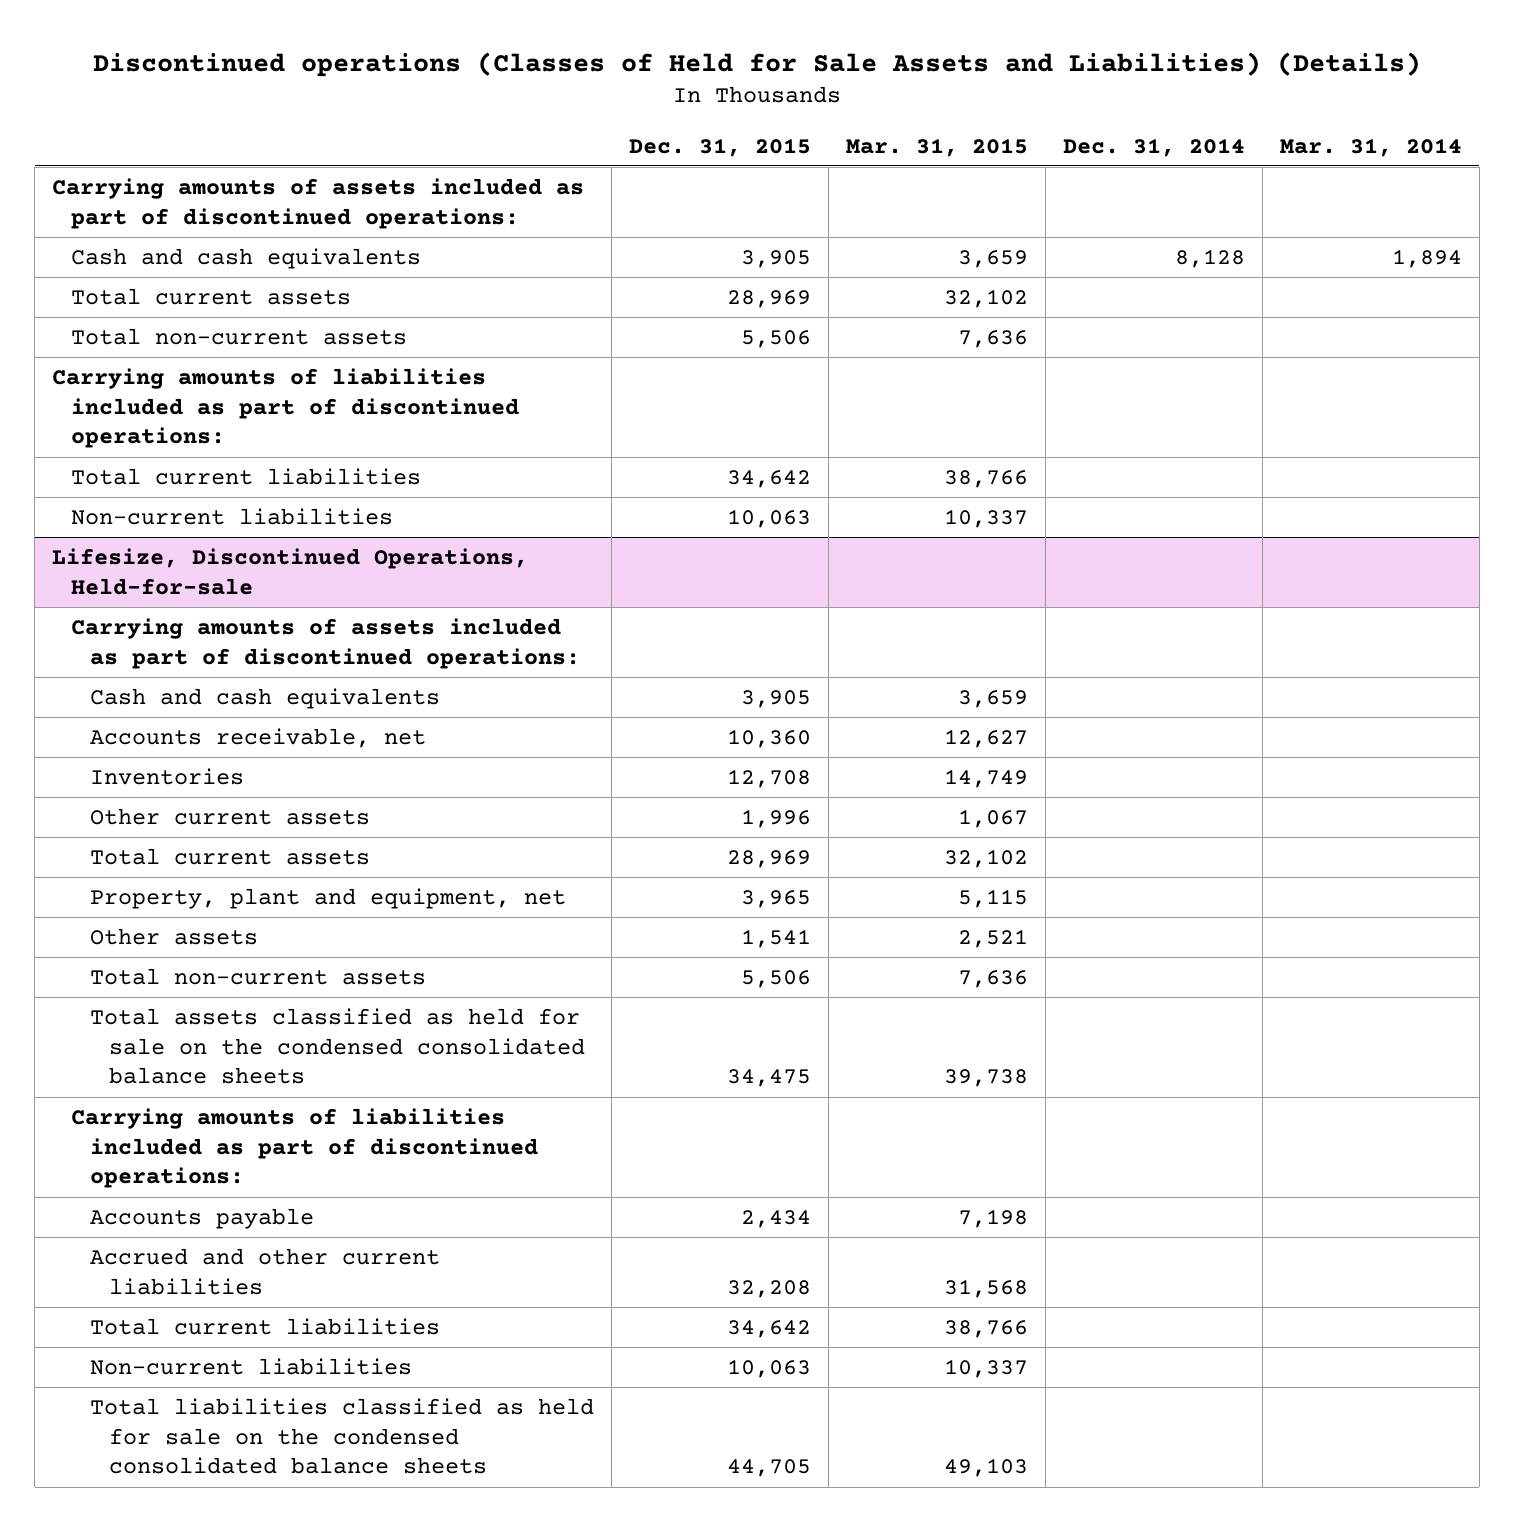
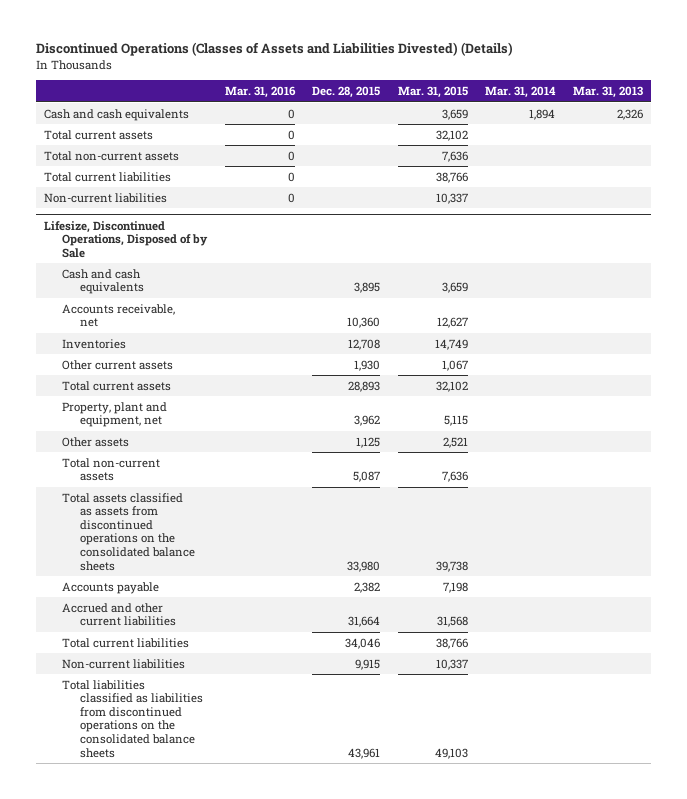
- Discontinued operations (Classes of Held for Sale Assets and Liabilities) (Details)
+ Discontinued Operations (Classes of Assets and Liabilities Divested) (Details)
- | Dec. 31, 2015 | Mar. 31, 2015 | Dec. 31, 2014 | Mar. 31, 2014
+ | Mar. 31, 2016 | Dec. 28, 2015 | Mar. 31, 2015 | Mar. 31, 2014 | Mar. 31, 2013
- Carrying amounts of assets included as part of discontinued operations:
- Carrying amounts of liabilities included as part of discontinued operations:
- Lifesize, Discontinued Operations, Held-for-sale
- Carrying amounts of assets included as part of discontinued operations:
+ Lifesize, Discontinued Operations, Disposed of by Sale
- Total assets classified as held for sale on the condensed consolidated balance sheets | 34,475 | 39,738 | |
- Carrying amounts of liabilities included as part of discontinued operations:
+ Total assets classified as assets from discontinued operations on the consolidated balance sheets | | 33,980 | 39,738 | |
- Total liabilities classified as held for sale on the condensed consolidated balance sheets | 44,705 | 49,103 | |
+ Total liabilities classified as liabilities from discontinued operations on the consolidated balance sheets | | 43,961 | 49,103 | |

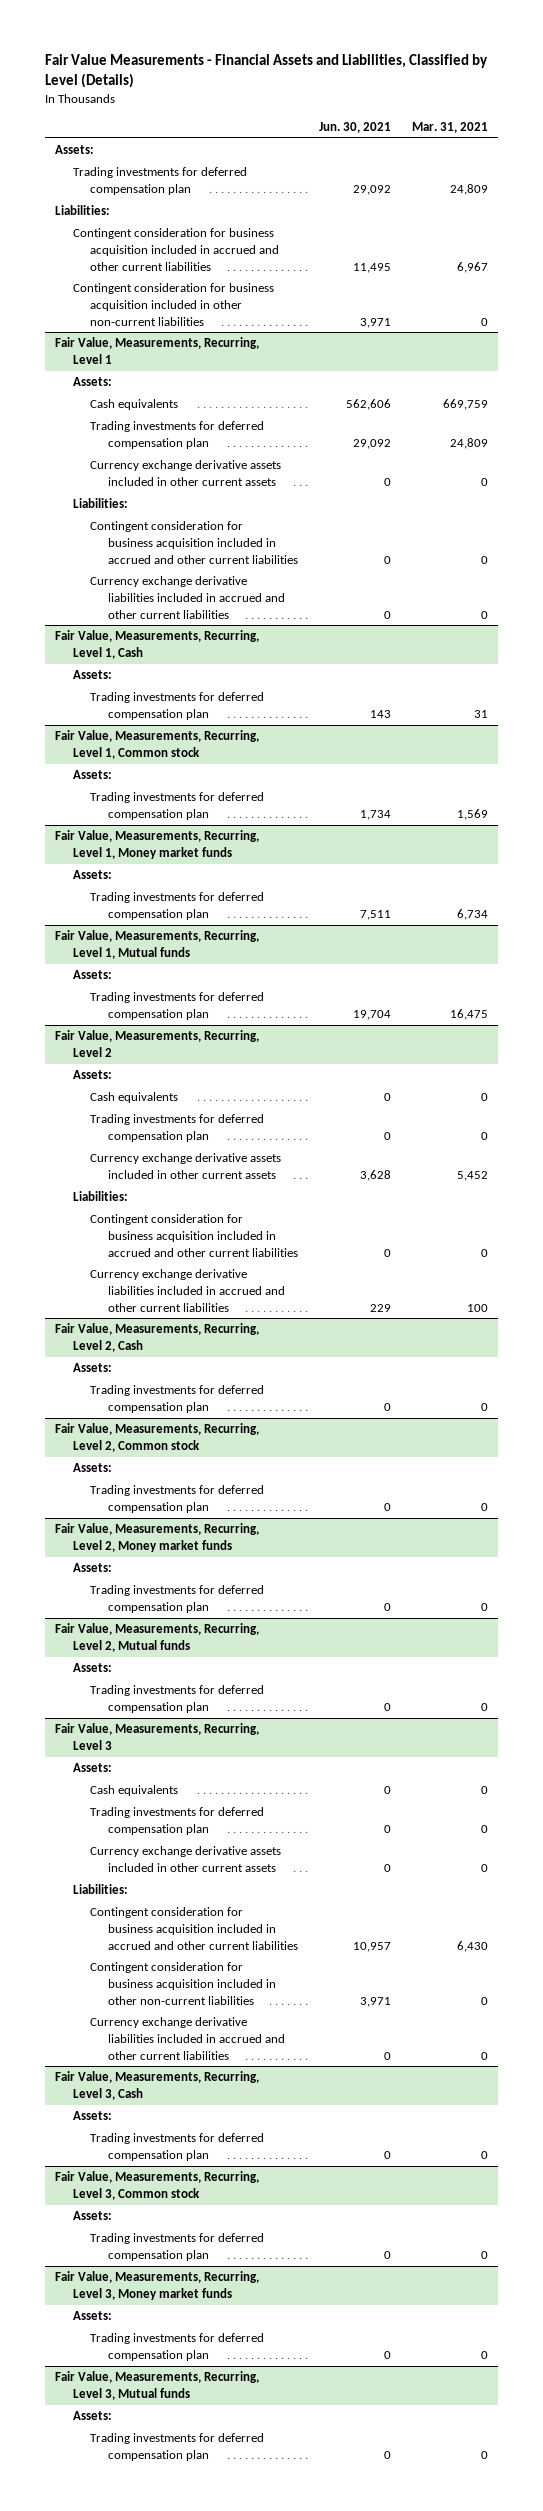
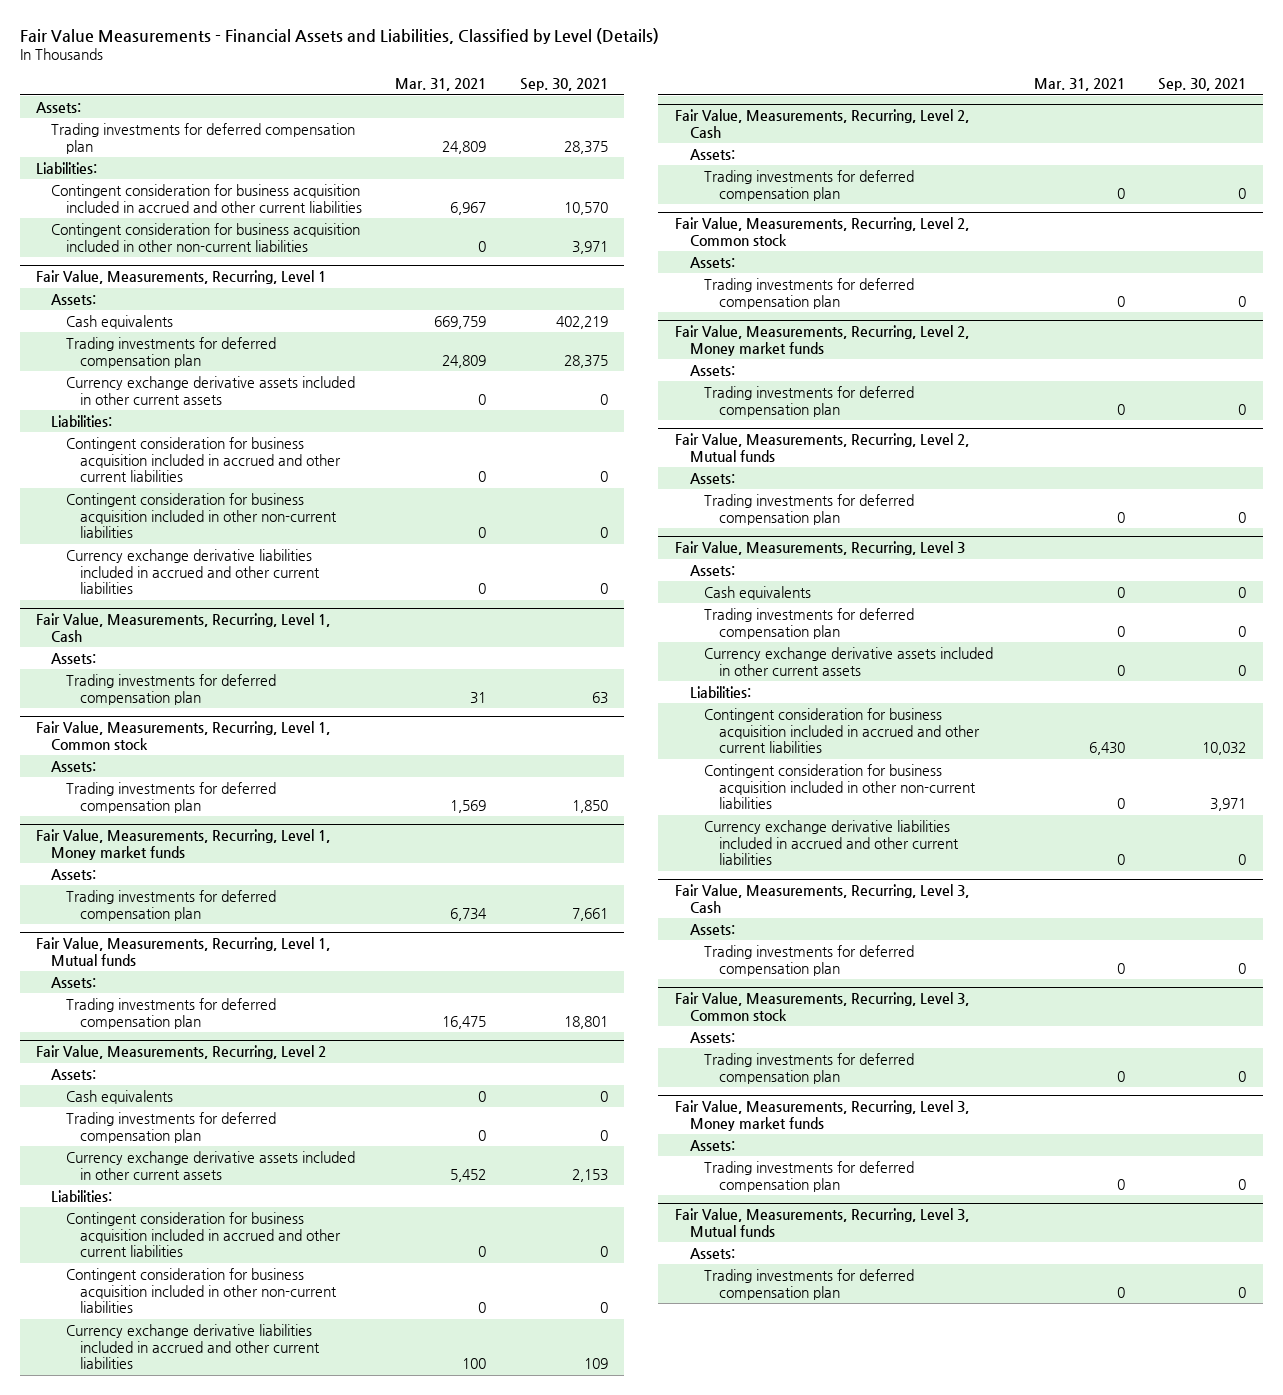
- | Jun. 30, 2021 | Mar. 31, 2021
+ | Mar. 31, 2021 | Sep. 30, 2021
@ Fair Value, Measurements, Recurring, Level 1
+ Contingent consideration for business acquisition included in other non-current liabilities | 0 | 0
@ Fair Value, Measurements, Recurring, Level 2
+ Contingent consideration for business acquisition included in other non-current liabilities | 0 | 0

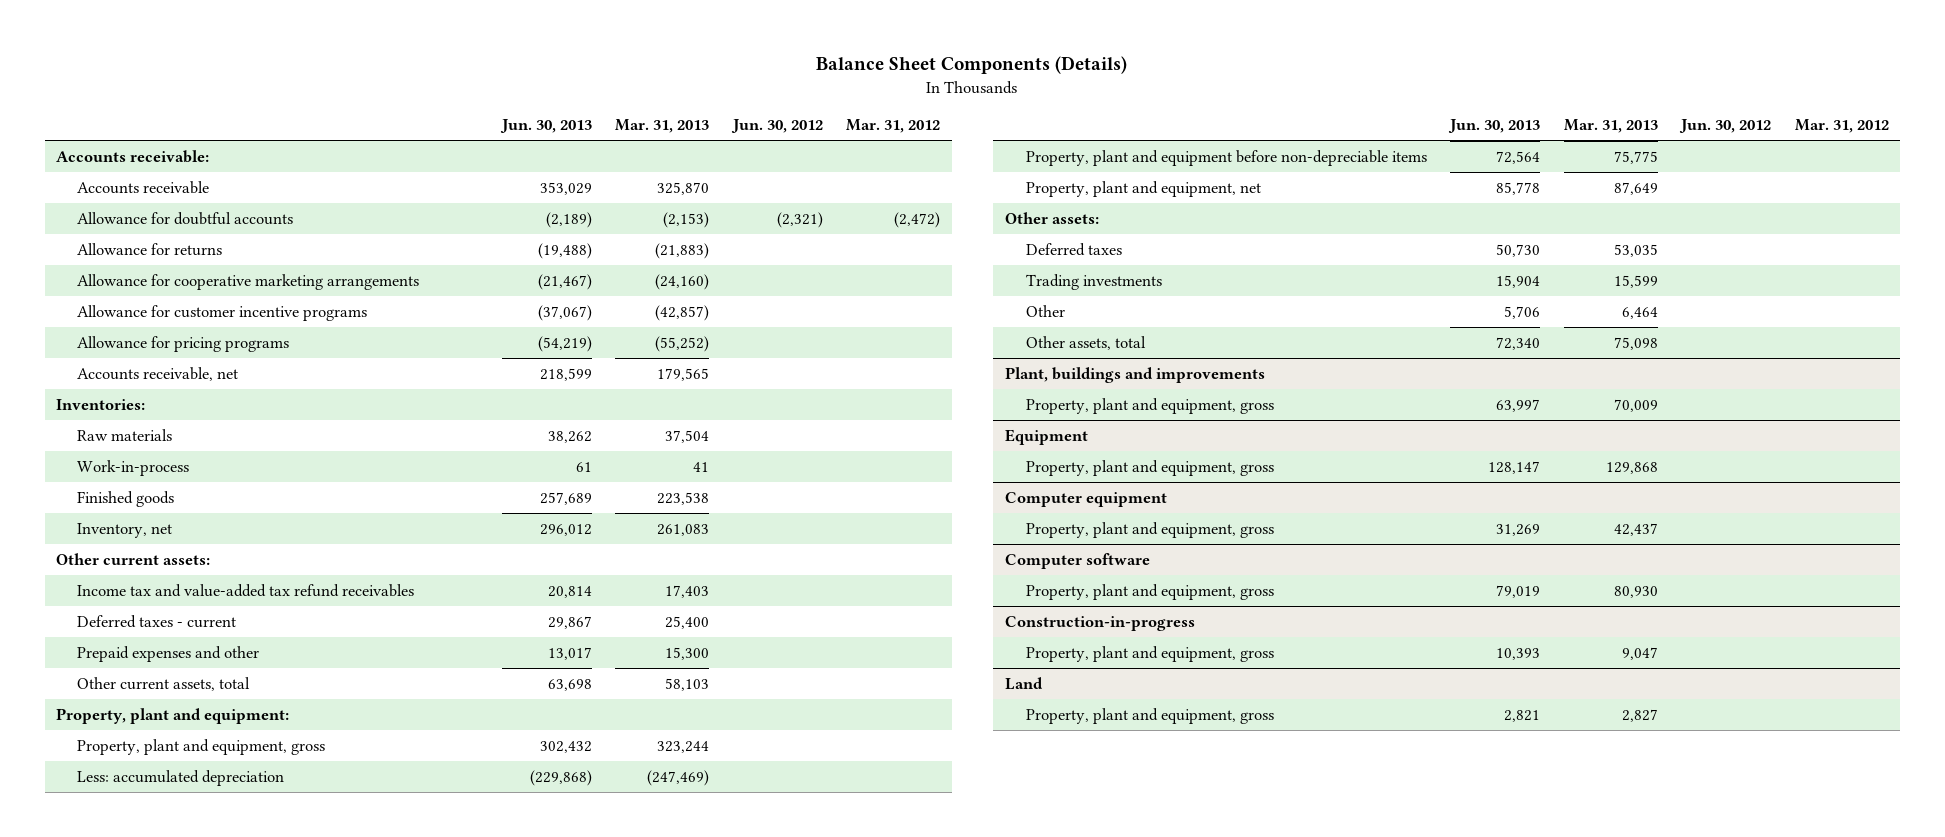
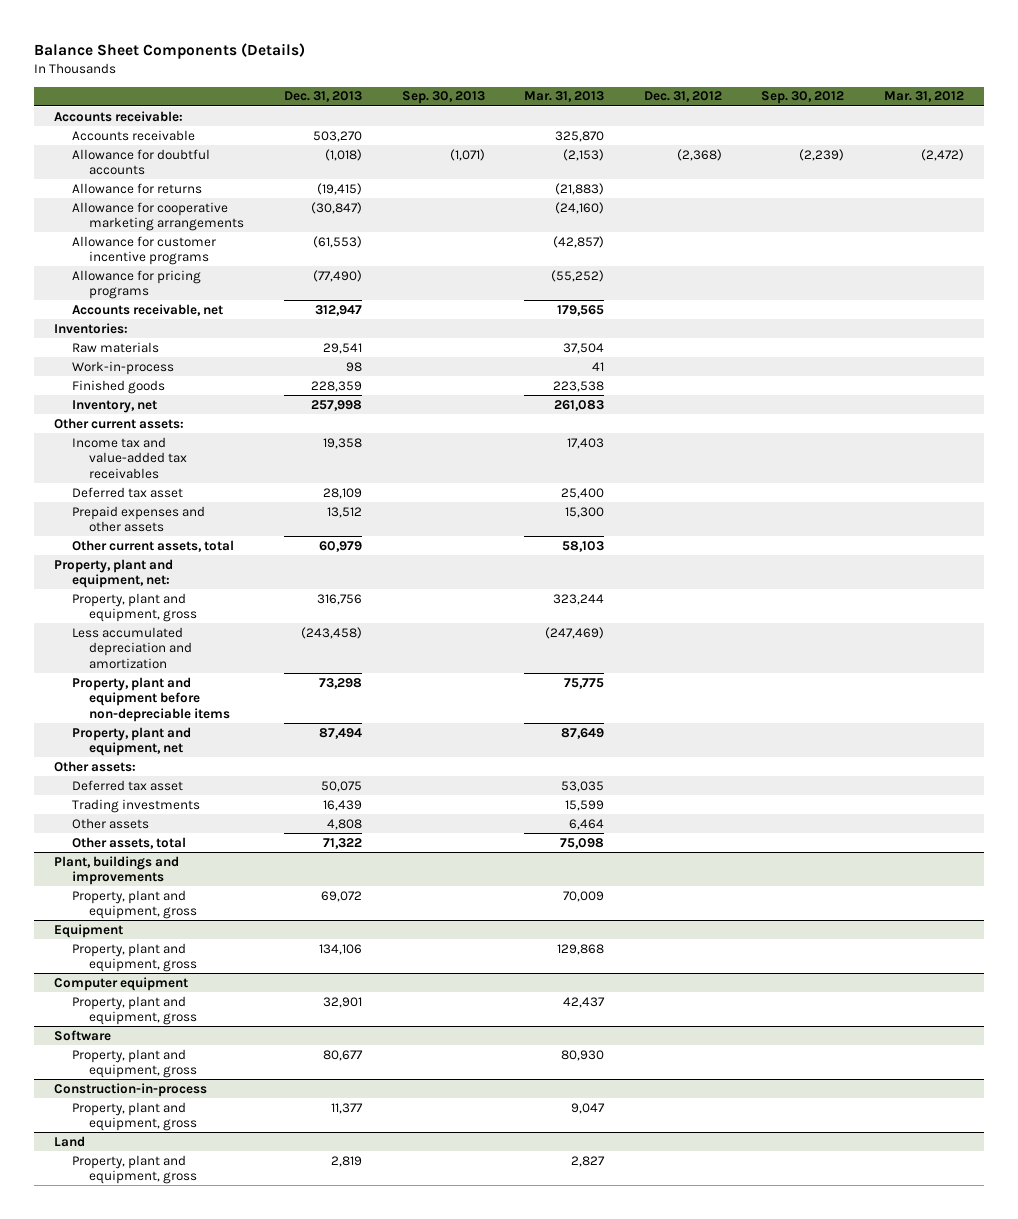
- | Jun. 30, 2013 | Mar. 31, 2013 | Jun. 30, 2012 | Mar. 31, 2012
+ | Dec. 31, 2013 | Sep. 30, 2013 | Mar. 31, 2013 | Dec. 31, 2012 | Sep. 30, 2012 | Mar. 31, 2012
- Income tax and value-added tax refund receivables | 20,814 | 17,403 | |
- Deferred taxes - current | 29,867 | 25,400 | |
- Prepaid expenses and other | 13,017 | 15,300 | |
+ Income tax and value-added tax receivables | 19,358 | | 17,403 | | |
+ Deferred tax asset | 28,109 | | 25,400 | | |
+ Prepaid expenses and other assets | 13,512 | | 15,300 | | |
- Property, plant and equipment:
+ Property, plant and equipment, net:
- Less: accumulated depreciation | (229,868) | (247,469) | |
+ Less accumulated depreciation and amortization | (243,458) | | (247,469) | | |
- Deferred taxes | 50,730 | 53,035 | |
+ Deferred tax asset | 50,075 | | 53,035 | | |
- Other | 5,706 | 6,464 | |
+ Other assets | 4,808 | | 6,464 | | |
- Computer software
+ Software
- Construction-in-progress
+ Construction-in-process

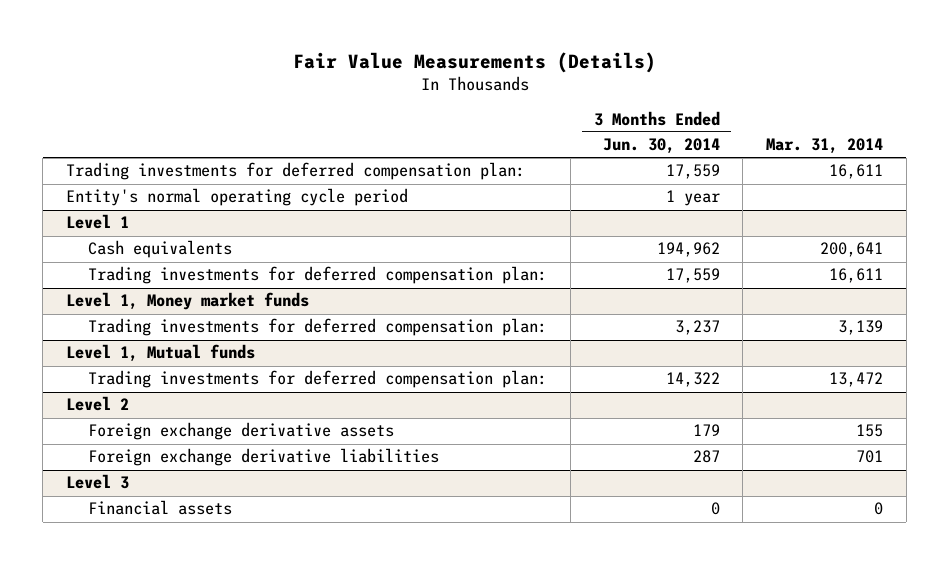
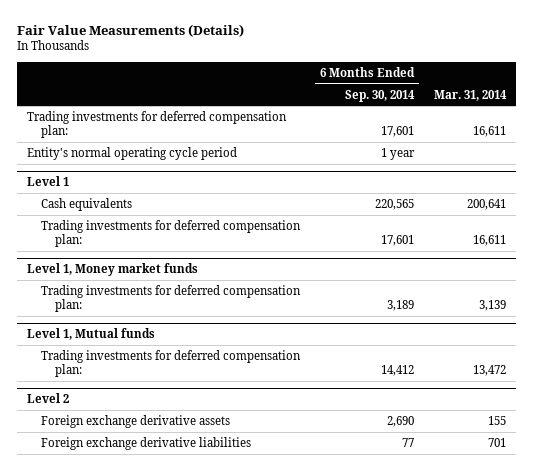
- | 3 Months Ended Jun. 30, 2014 | Mar. 31, 2014
+ | 6 Months Ended Sep. 30, 2014 | Mar. 31, 2014
- Level 3
- Financial assets | 0 | 0

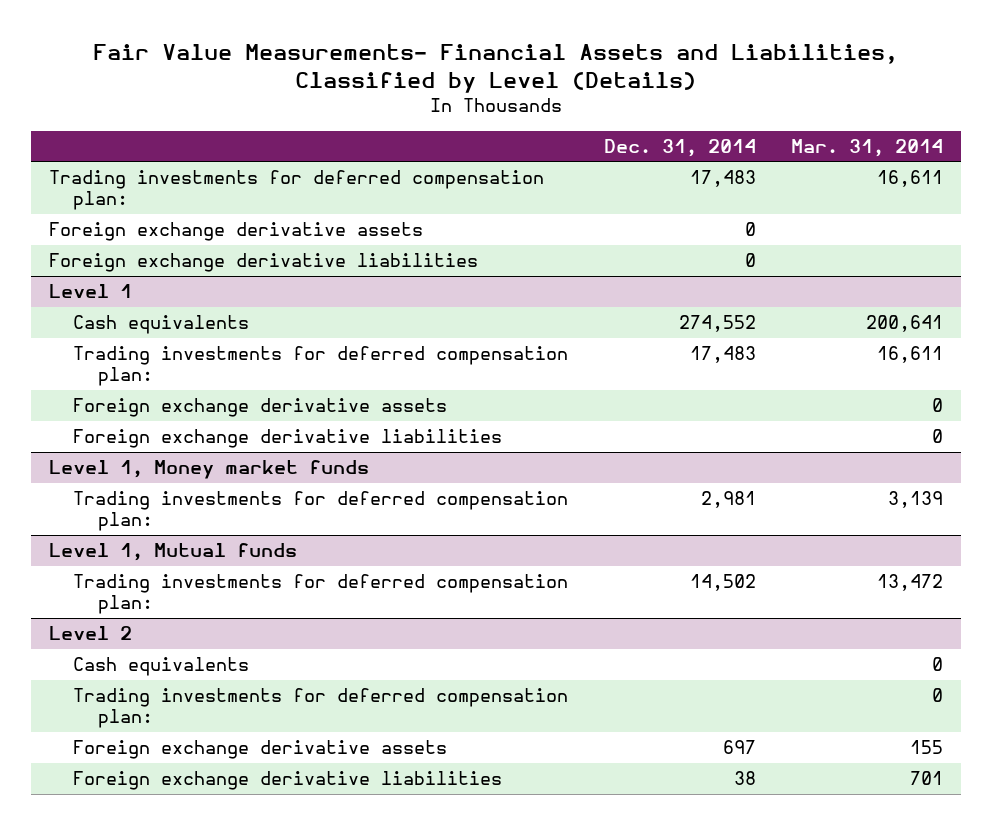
- Fair Value Measurements (Details)
+ Fair Value Measurements- Financial Assets and Liabilities, Classified by Level (Details)
- | 6 Months Ended Sep. 30, 2014 | Mar. 31, 2014
+ | Dec. 31, 2014 | Mar. 31, 2014
- Entity's normal operating cycle period | 1 year |
+ Foreign exchange derivative assets | 0 |
+ Foreign exchange derivative liabilities | 0 |
@ Level 1
+ Foreign exchange derivative assets | | 0
+ Foreign exchange derivative liabilities | | 0
@ Level 2
+ Cash equivalents | | 0
+ Trading investments for deferred compensation plan: | | 0

